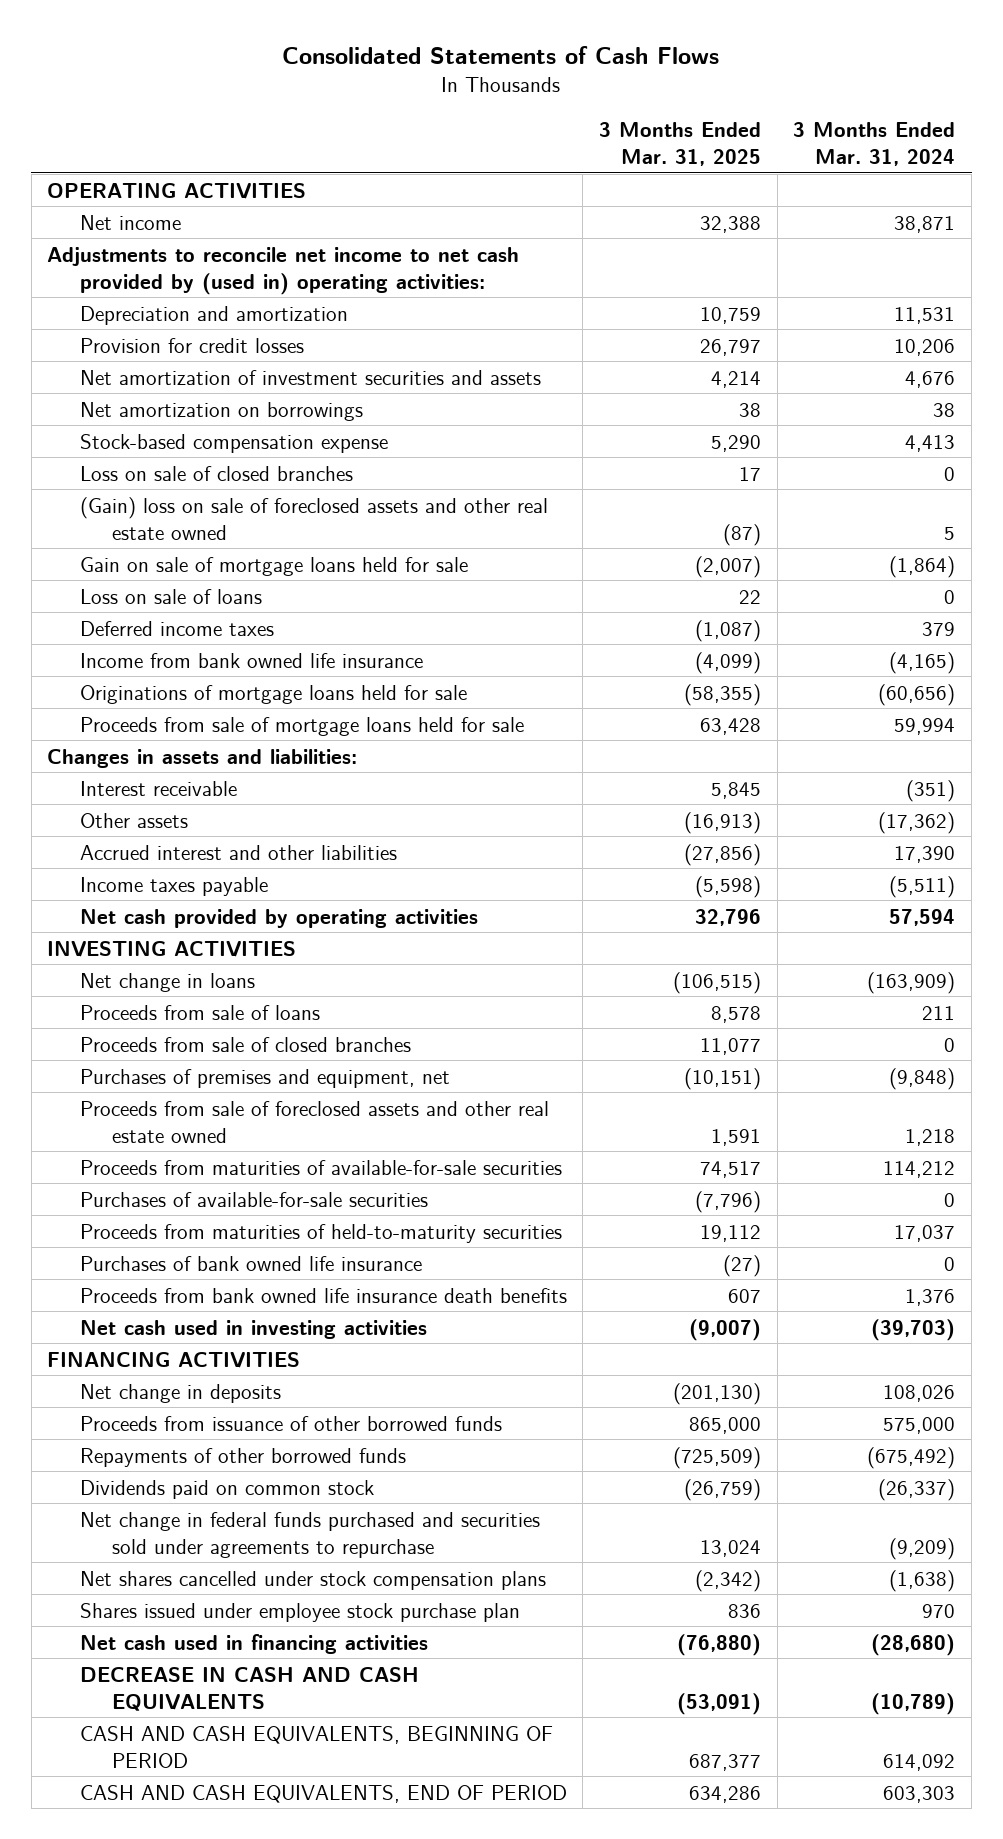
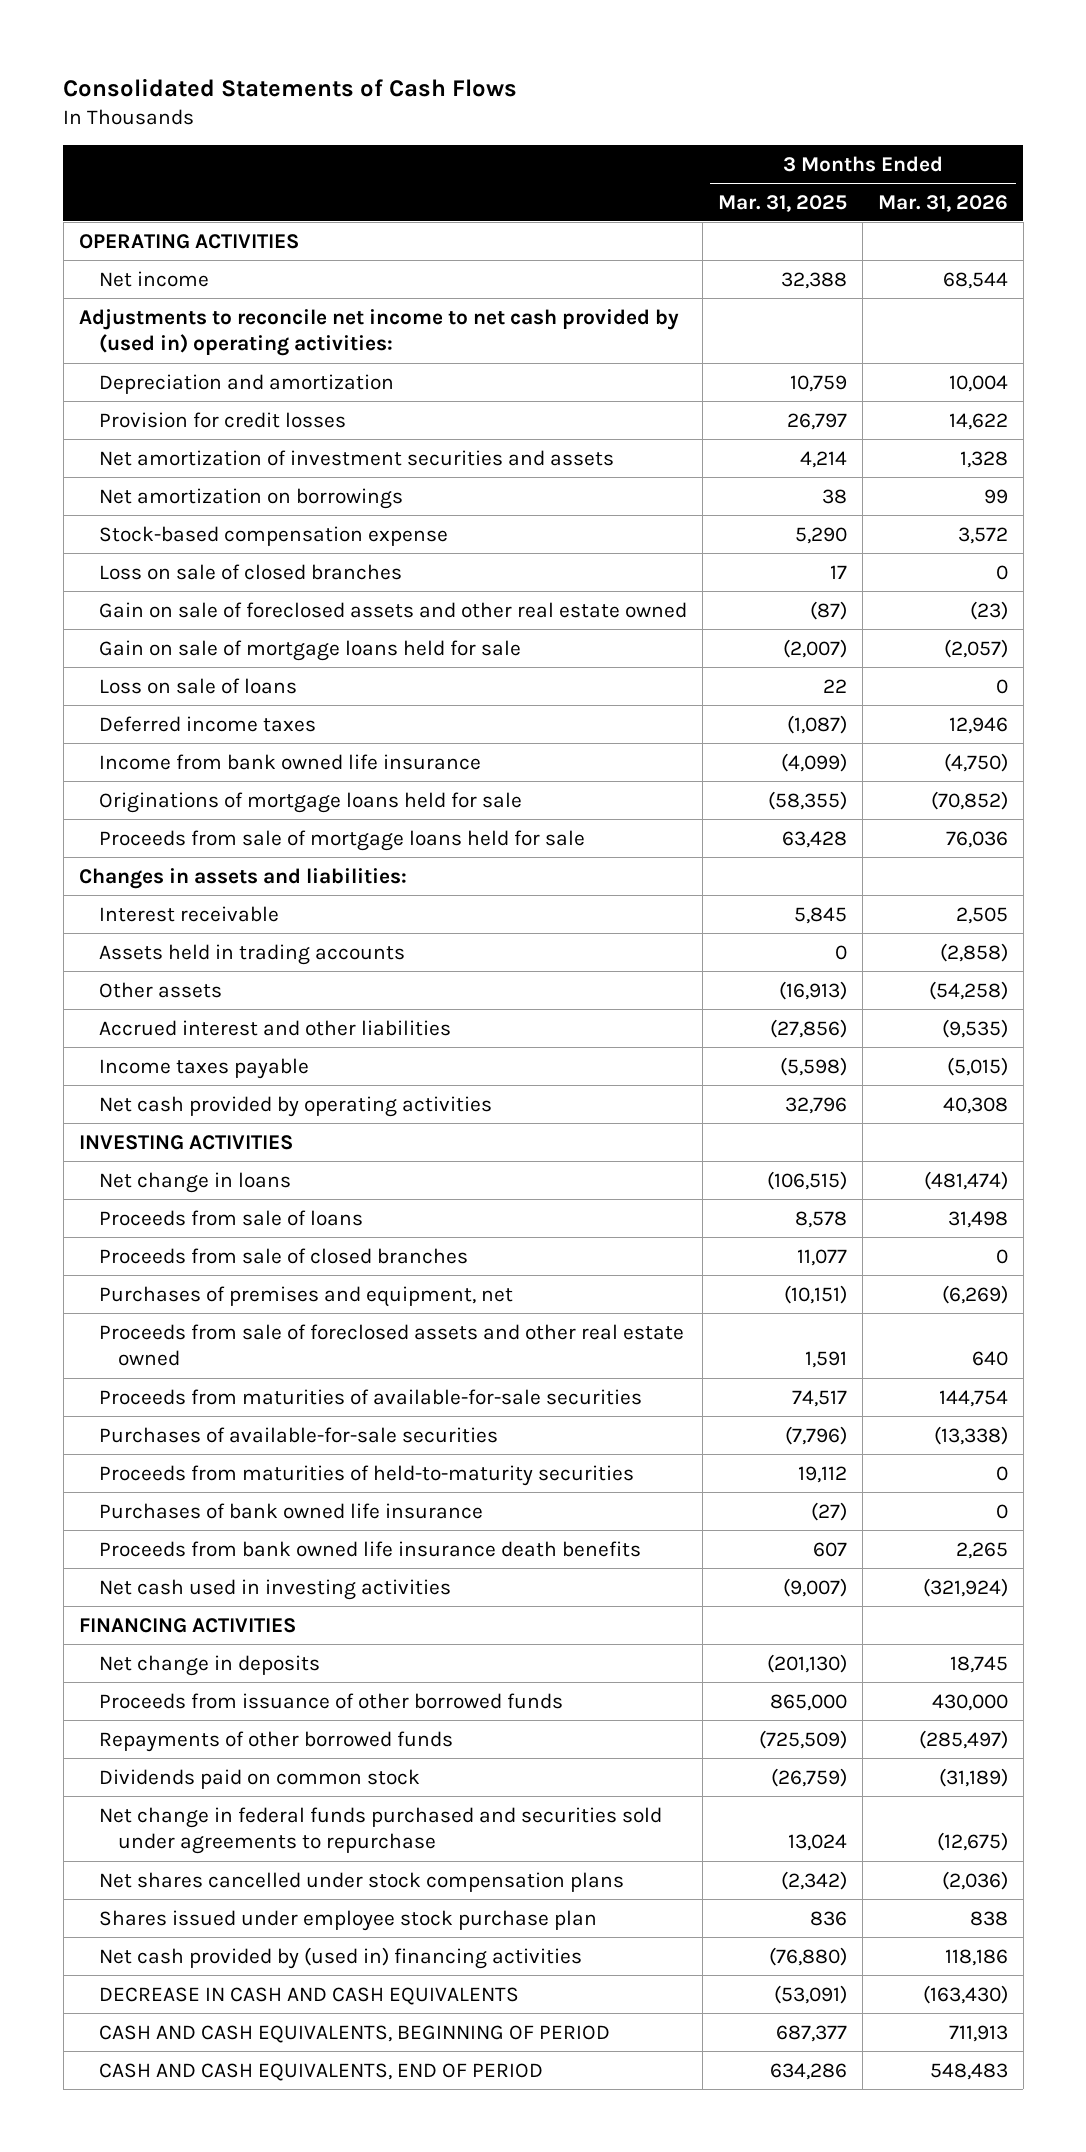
- | 3 Months Ended Mar. 31, 2025 | 3 Months Ended Mar. 31, 2024
+ | 3 Months Ended Mar. 31, 2025 | 3 Months Ended Mar. 31, 2026
- (Gain) loss on sale of foreclosed assets and other real estate owned | (87) | 5
+ Gain on sale of foreclosed assets and other real estate owned | (87) | (23)
+ Assets held in trading accounts | 0 | (2,858)
- Net cash used in financing activities | (76,880) | (28,680)
+ Net cash provided by (used in) financing activities | (76,880) | 118,186

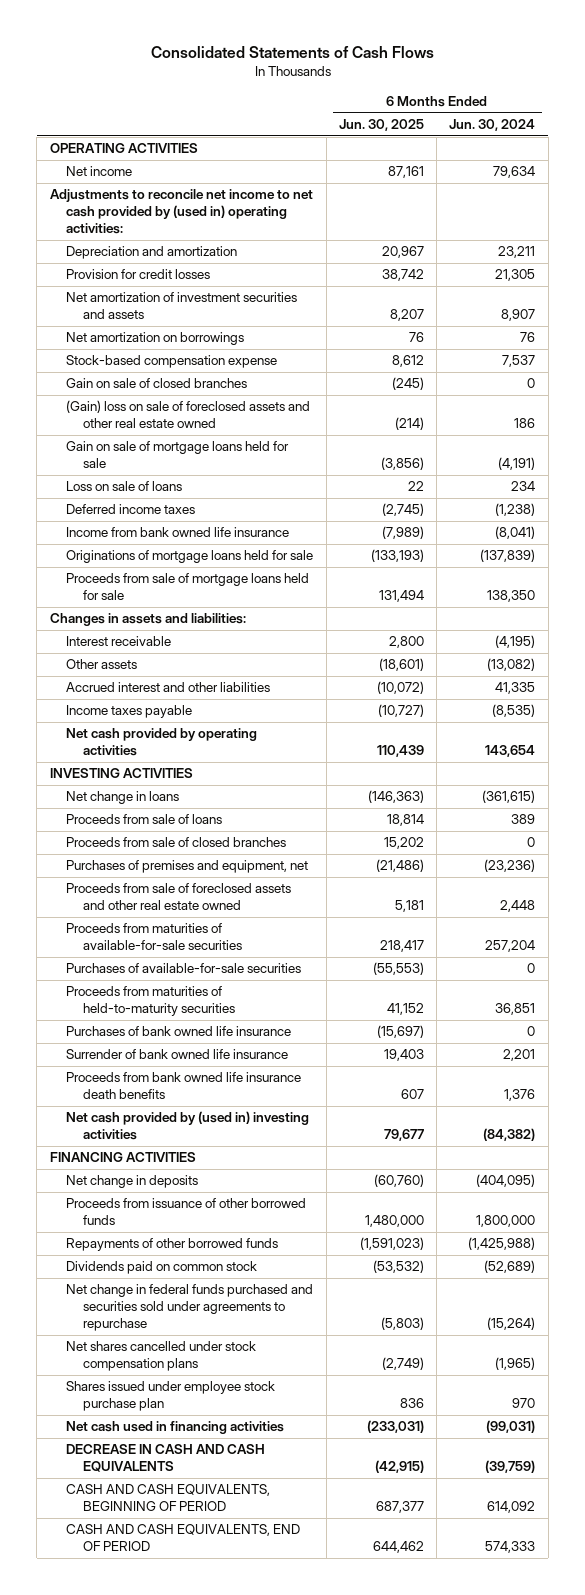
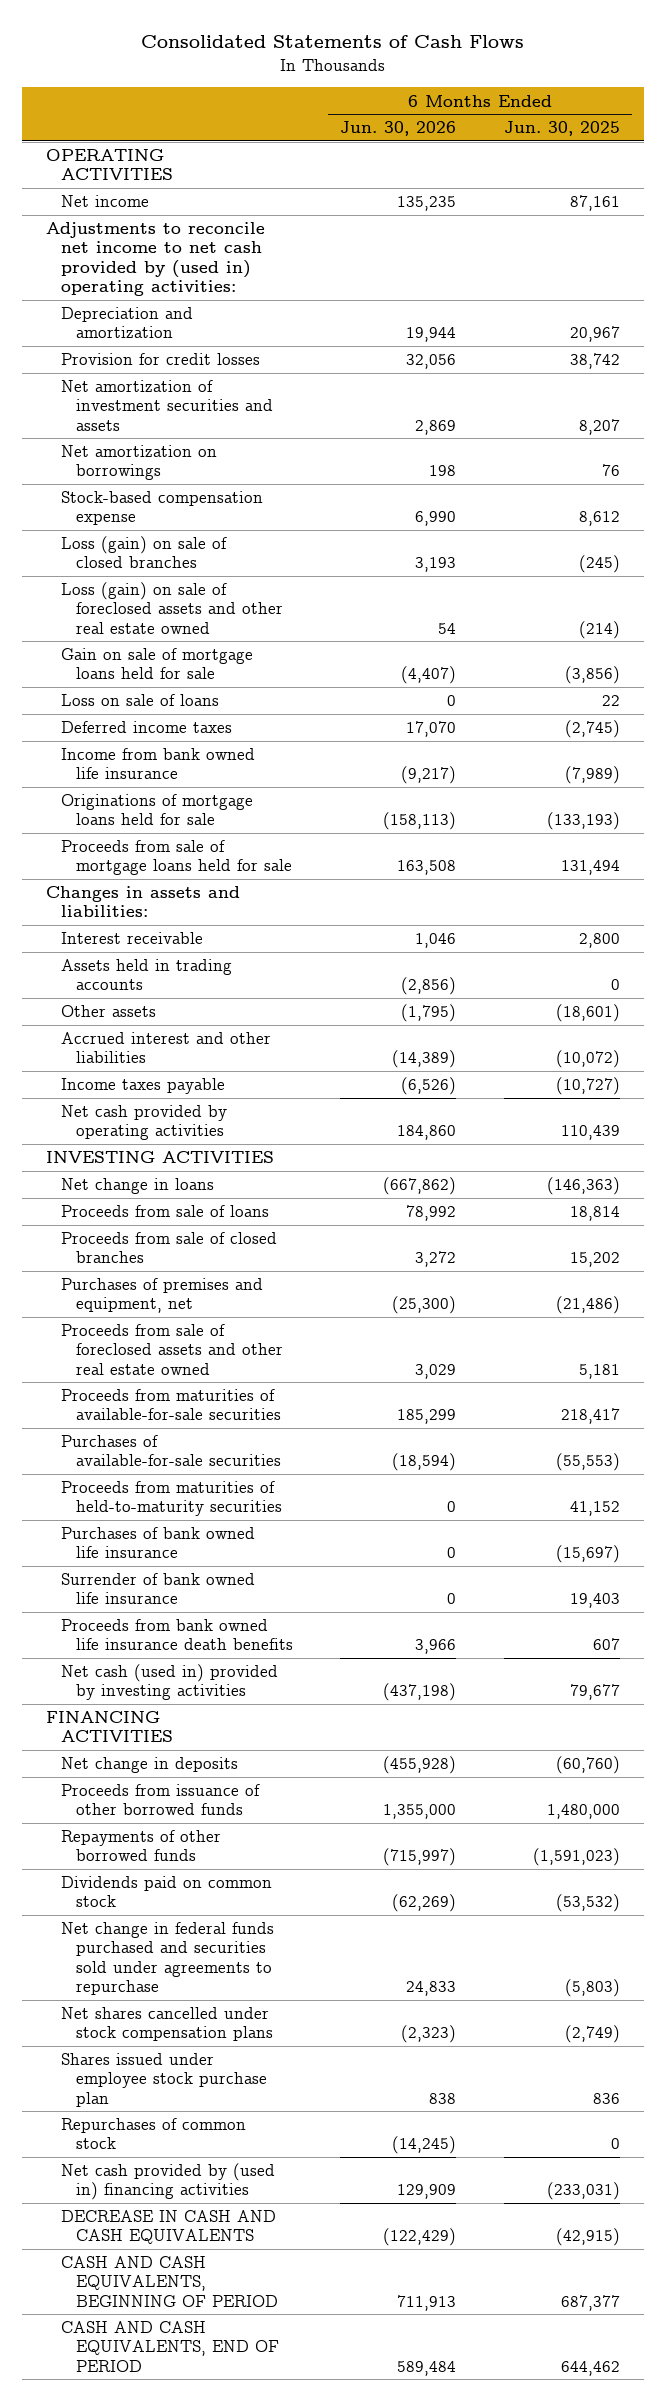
- | 6 Months Ended Jun. 30, 2025 | 6 Months Ended Jun. 30, 2024
+ | 6 Months Ended Jun. 30, 2026 | 6 Months Ended Jun. 30, 2025
- Gain on sale of closed branches | (245) | 0
- (Gain) loss on sale of foreclosed assets and other real estate owned | (214) | 186
+ Loss (gain) on sale of closed branches | 3,193 | (245)
+ Loss (gain) on sale of foreclosed assets and other real estate owned | 54 | (214)
+ Assets held in trading accounts | (2,856) | 0
- Net cash provided by (used in) investing activities | 79,677 | (84,382)
+ Net cash (used in) provided by investing activities | (437,198) | 79,677
- Net cash used in financing activities | (233,031) | (99,031)
+ Repurchases of common stock | (14,245) | 0
+ Net cash provided by (used in) financing activities | 129,909 | (233,031)

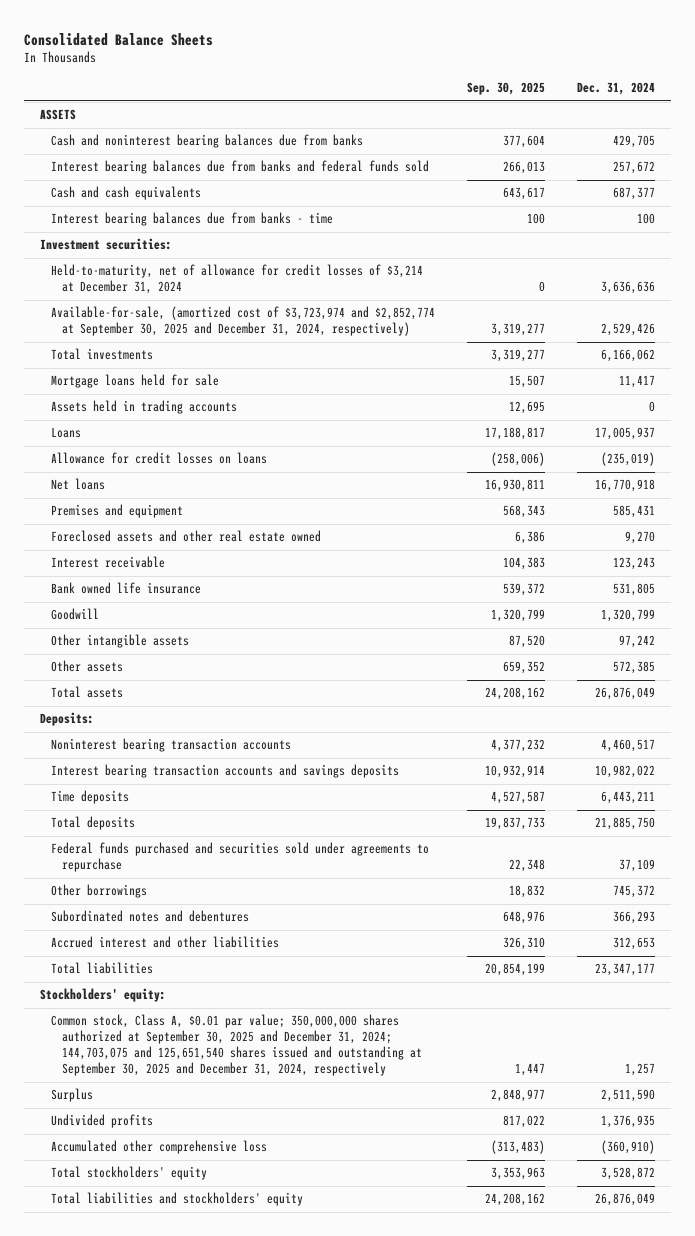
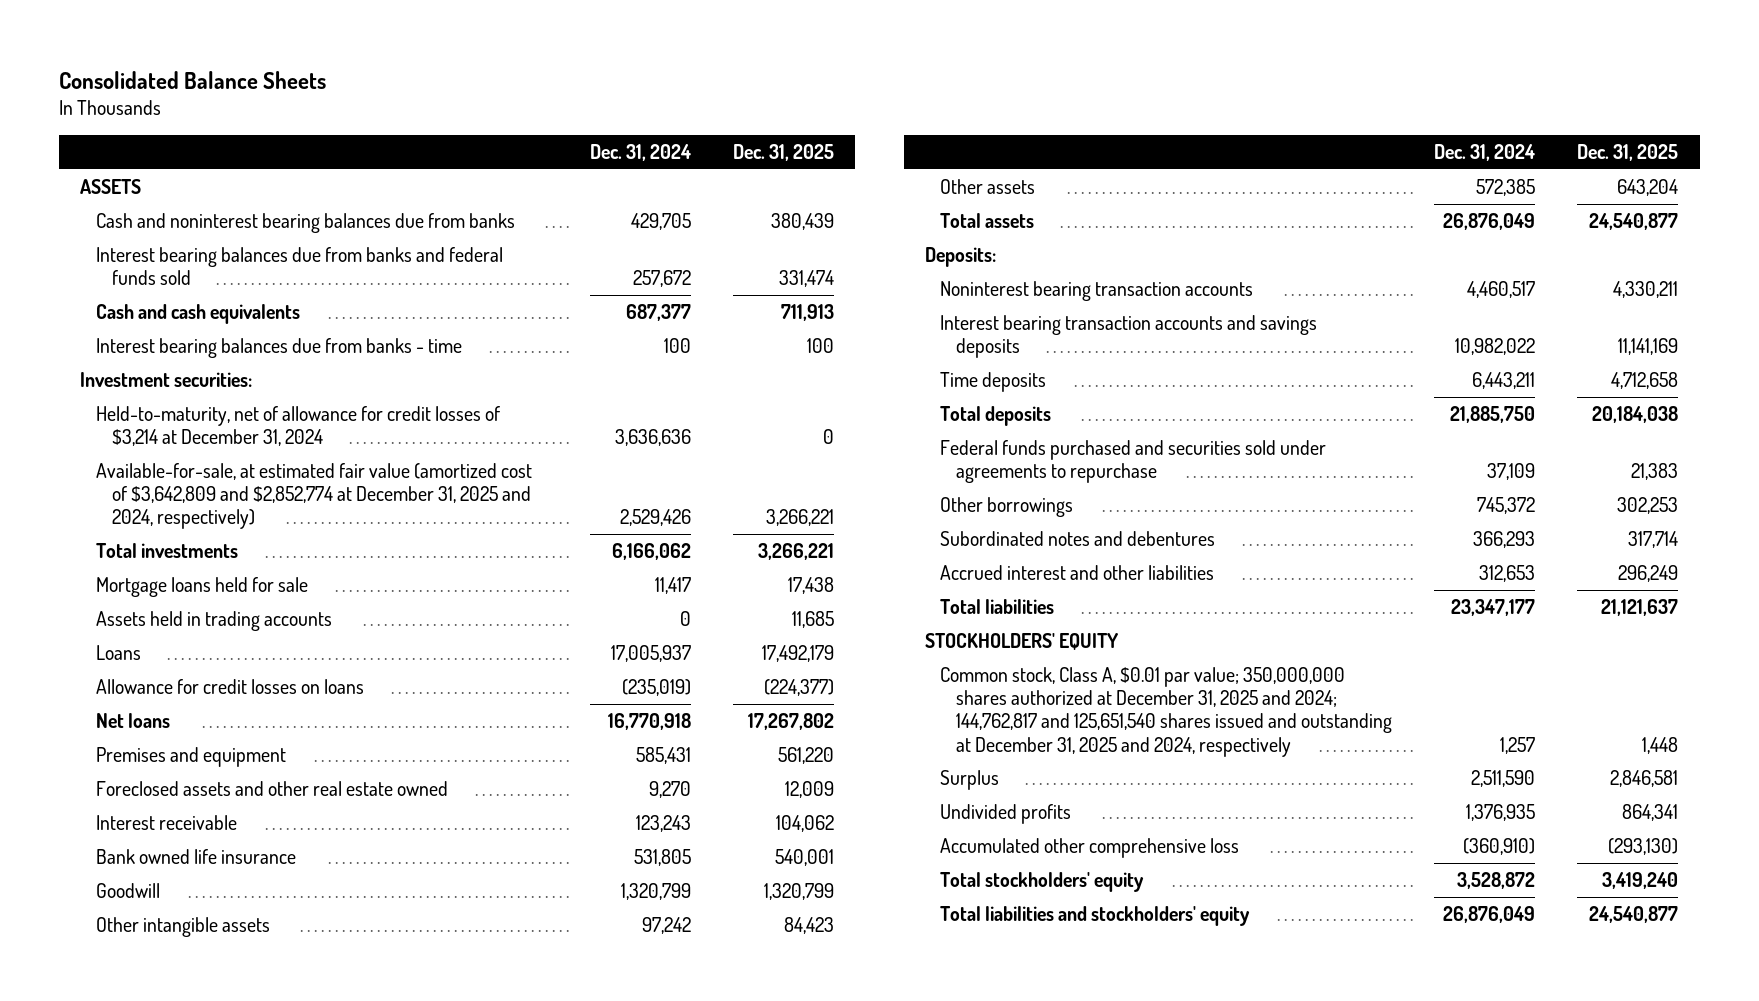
- | Sep. 30, 2025 | Dec. 31, 2024
+ | Dec. 31, 2024 | Dec. 31, 2025
- Available-for-sale, (amortized cost of $3,723,974 and $2,852,774 at September 30, 2025 and December 31, 2024, respectively) | 3,319,277 | 2,529,426
+ Available-for-sale, at estimated fair value (amortized cost of $3,642,809 and $2,852,774 at December 31, 2025 and 2024, respectively) | 2,529,426 | 3,266,221
- Stockholders' equity:
- Common stock, Class A, $0.01 par value; 350,000,000 shares authorized at September 30, 2025 and December 31, 2024; 144,703,075 and 125,651,540 shares issued and outstanding at September 30, 2025 and December 31, 2024, respectively | 1,447 | 1,257
+ STOCKHOLDERS' EQUITY
+ Common stock, Class A, $0.01 par value; 350,000,000 shares authorized at December 31, 2025 and 2024; 144,762,817 and 125,651,540 shares issued and outstanding at December 31, 2025 and 2024, respectively | 1,257 | 1,448

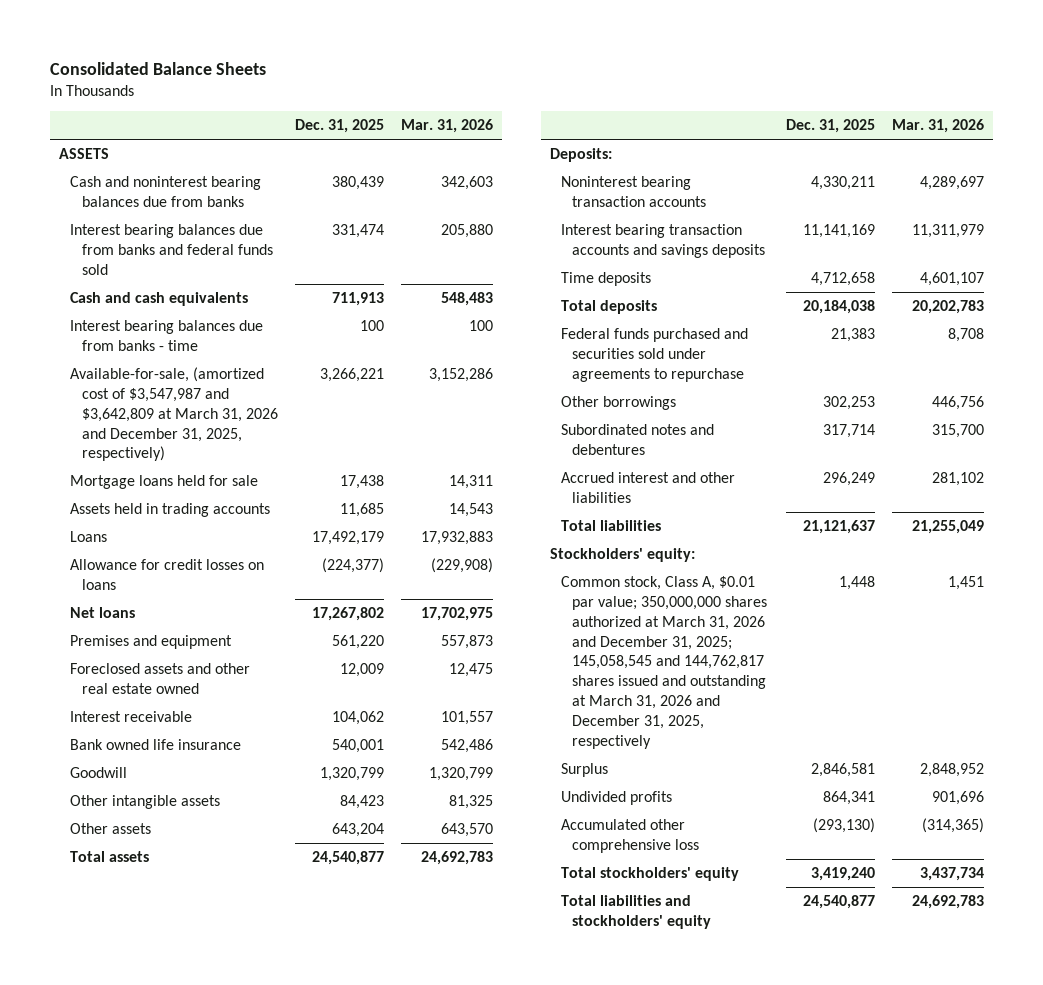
- | Dec. 31, 2024 | Dec. 31, 2025
+ | Dec. 31, 2025 | Mar. 31, 2026
- Investment securities:
- Held-to-maturity, net of allowance for credit losses of $3,214 at December 31, 2024 | 3,636,636 | 0
- Available-for-sale, at estimated fair value (amortized cost of $3,642,809 and $2,852,774 at December 31, 2025 and 2024, respectively) | 2,529,426 | 3,266,221
- Total investments | 6,166,062 | 3,266,221
+ Available-for-sale, (amortized cost of $3,547,987 and $3,642,809 at March 31, 2026 and December 31, 2025, respectively) | 3,266,221 | 3,152,286
- STOCKHOLDERS' EQUITY
- Common stock, Class A, $0.01 par value; 350,000,000 shares authorized at December 31, 2025 and 2024; 144,762,817 and 125,651,540 shares issued and outstanding at December 31, 2025 and 2024, respectively | 1,257 | 1,448
+ Stockholders' equity:
+ Common stock, Class A, $0.01 par value; 350,000,000 shares authorized at March 31, 2026 and December 31, 2025; 145,058,545 and 144,762,817 shares issued and outstanding at March 31, 2026 and December 31, 2025, respectively | 1,448 | 1,451

